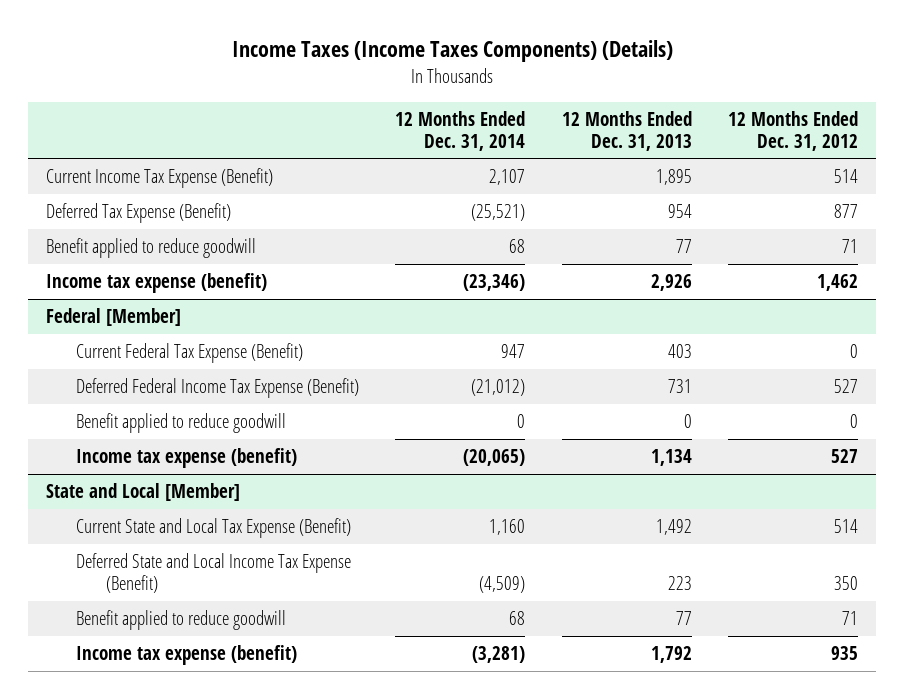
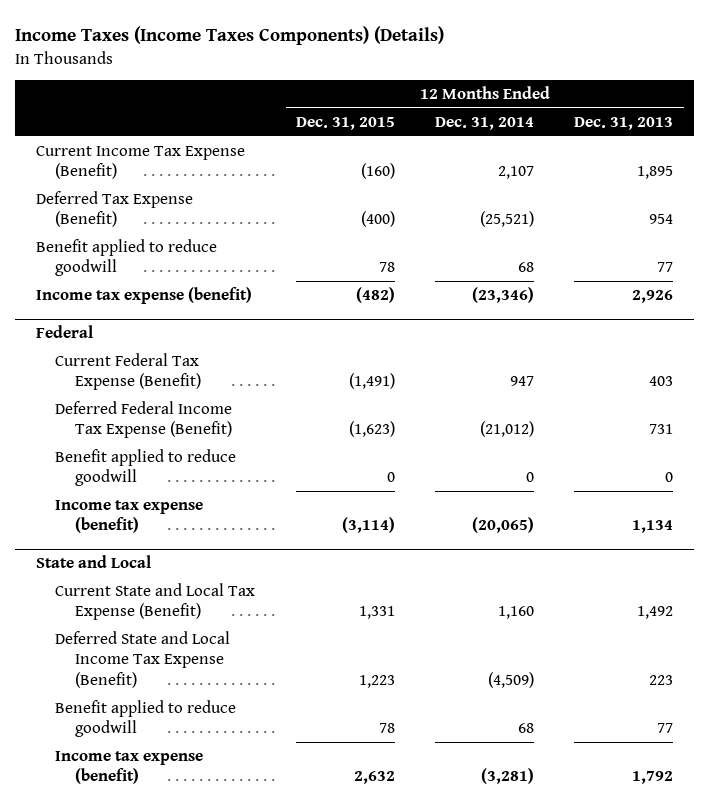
- | 12 Months Ended Dec. 31, 2014 | 12 Months Ended Dec. 31, 2013 | 12 Months Ended Dec. 31, 2012
+ | 12 Months Ended Dec. 31, 2015 | 12 Months Ended Dec. 31, 2014 | 12 Months Ended Dec. 31, 2013
- Federal [Member]
+ Federal
- State and Local [Member]
+ State and Local

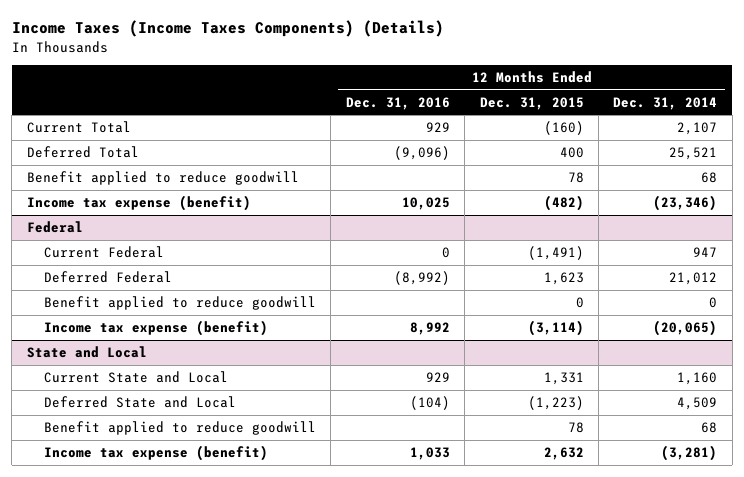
- | 12 Months Ended Dec. 31, 2015 | 12 Months Ended Dec. 31, 2014 | 12 Months Ended Dec. 31, 2013
+ | 12 Months Ended Dec. 31, 2016 | 12 Months Ended Dec. 31, 2015 | 12 Months Ended Dec. 31, 2014
- Current Income Tax Expense (Benefit) | (160) | 2,107 | 1,895
- Deferred Tax Expense (Benefit) | (400) | (25,521) | 954
+ Current Total | 929 | (160) | 2,107
+ Deferred Total | (9,096) | 400 | 25,521
@ Federal
- Current Federal Tax Expense (Benefit) | (1,491) | 947 | 403
- Deferred Federal Income Tax Expense (Benefit) | (1,623) | (21,012) | 731
+ Current Federal | 0 | (1,491) | 947
+ Deferred Federal | (8,992) | 1,623 | 21,012
@ State and Local
- Current State and Local Tax Expense (Benefit) | 1,331 | 1,160 | 1,492
- Deferred State and Local Income Tax Expense (Benefit) | 1,223 | (4,509) | 223
+ Current State and Local | 929 | 1,331 | 1,160
+ Deferred State and Local | (104) | (1,223) | 4,509

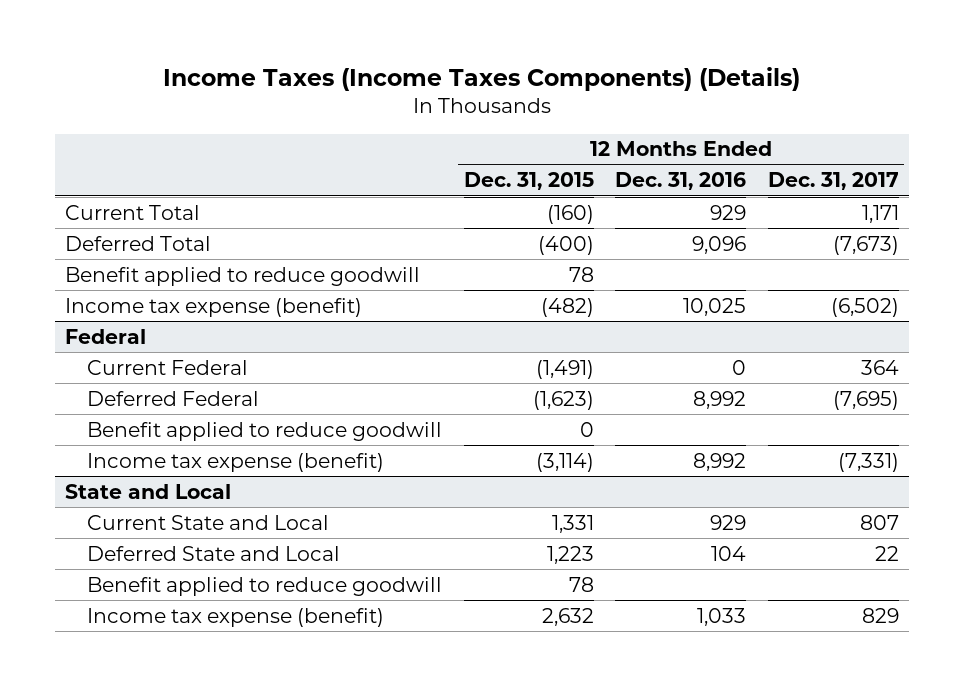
- | 12 Months Ended Dec. 31, 2016 | 12 Months Ended Dec. 31, 2015 | 12 Months Ended Dec. 31, 2014
+ | 12 Months Ended Dec. 31, 2015 | 12 Months Ended Dec. 31, 2016 | 12 Months Ended Dec. 31, 2017
- Deferred Total | (9,096) | 400 | 25,521
+ Deferred Total | (400) | 9,096 | (7,673)
@ Federal
- Deferred Federal | (8,992) | 1,623 | 21,012
+ Deferred Federal | (1,623) | 8,992 | (7,695)
@ State and Local
- Deferred State and Local | (104) | (1,223) | 4,509
+ Deferred State and Local | 1,223 | 104 | 22

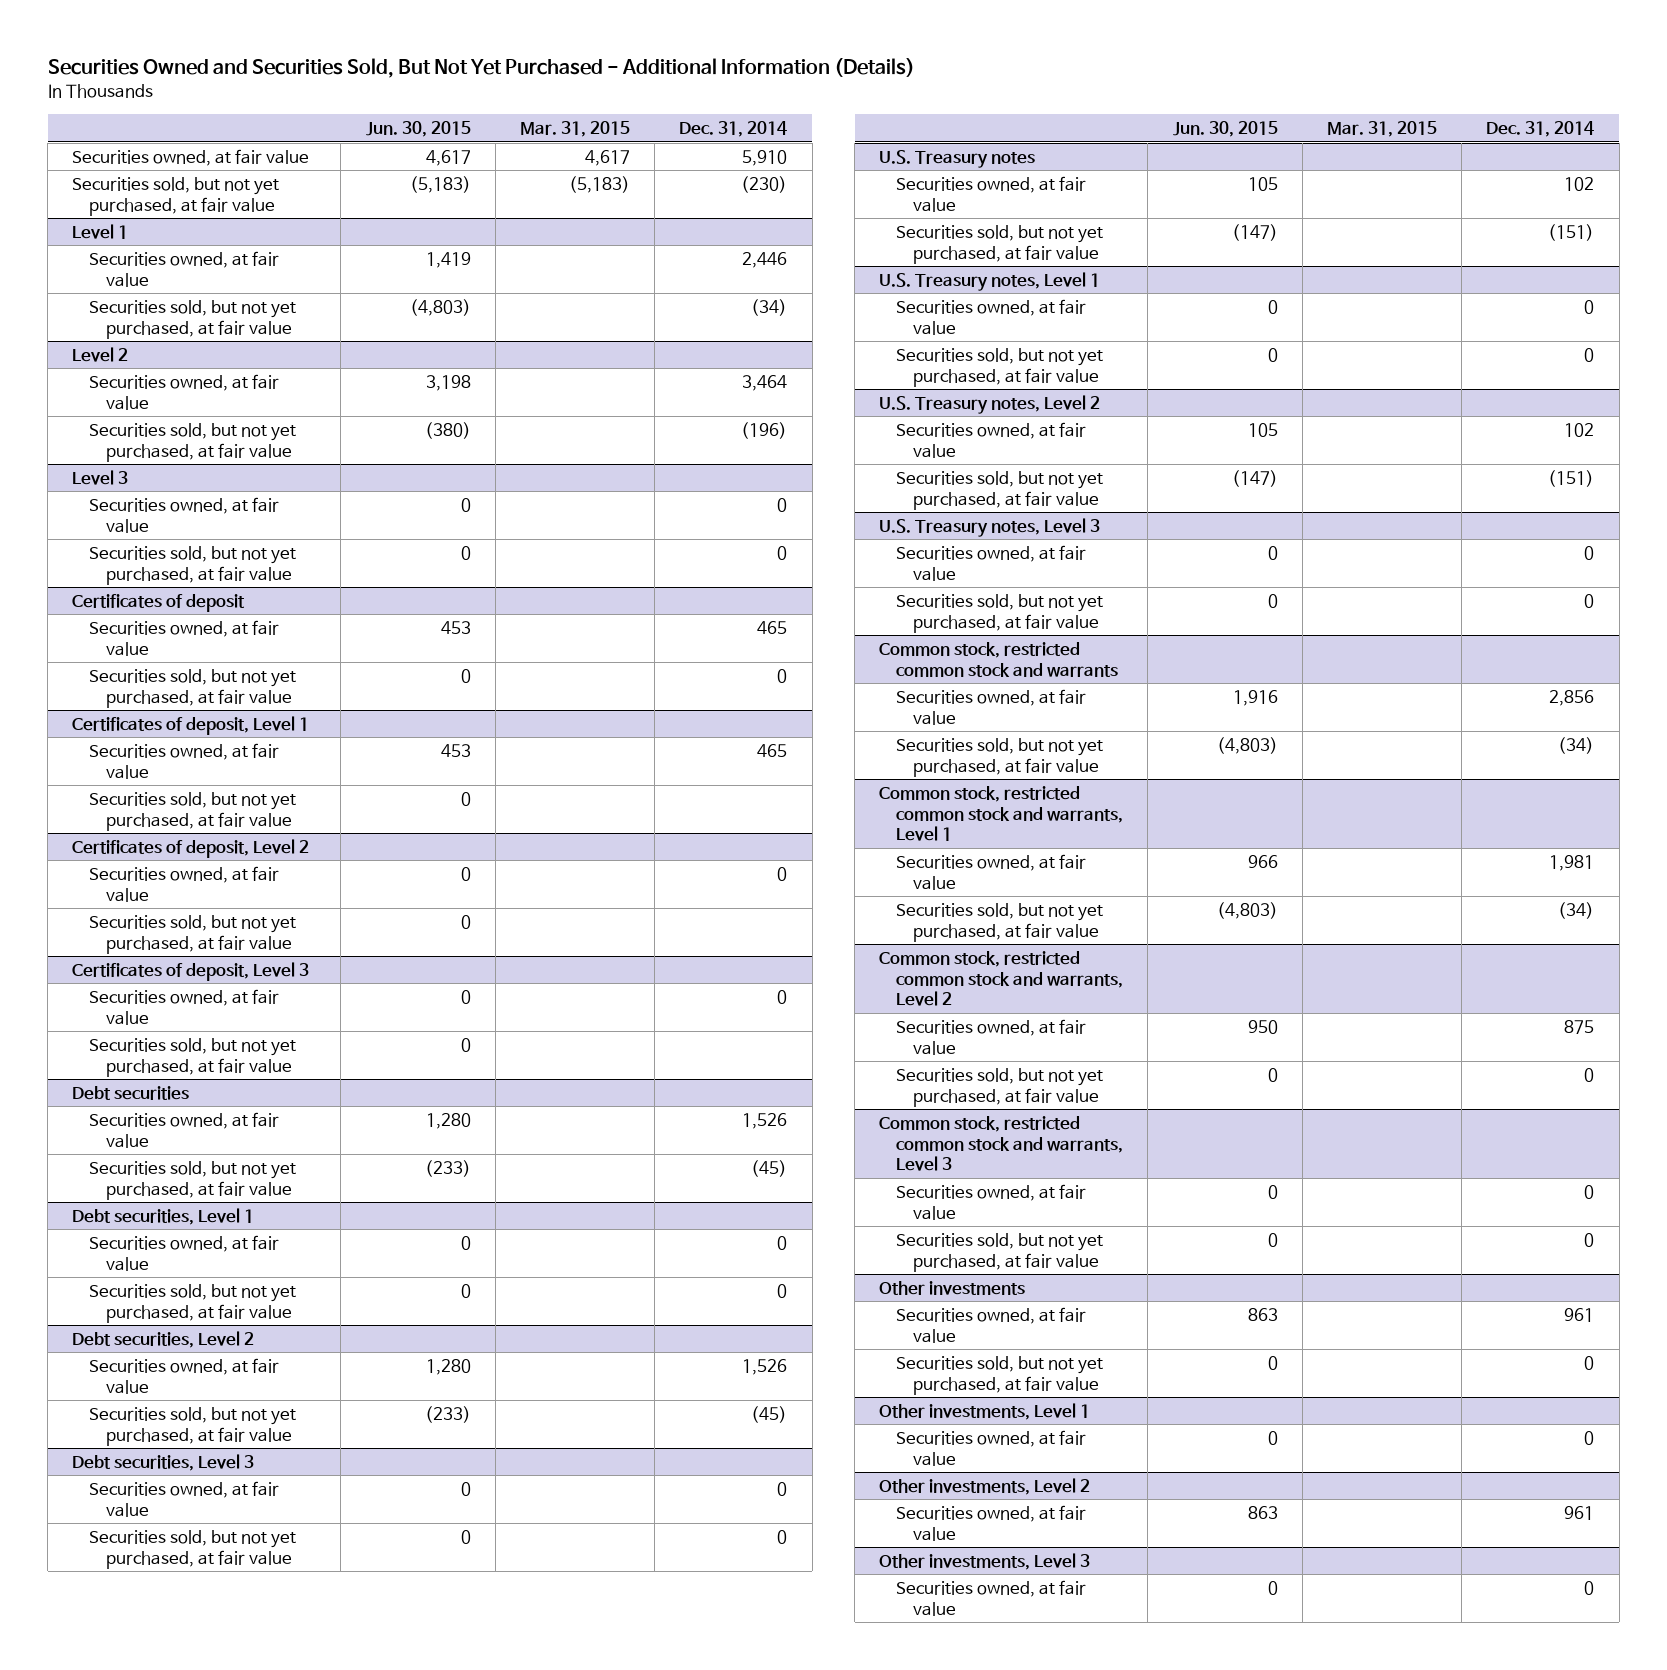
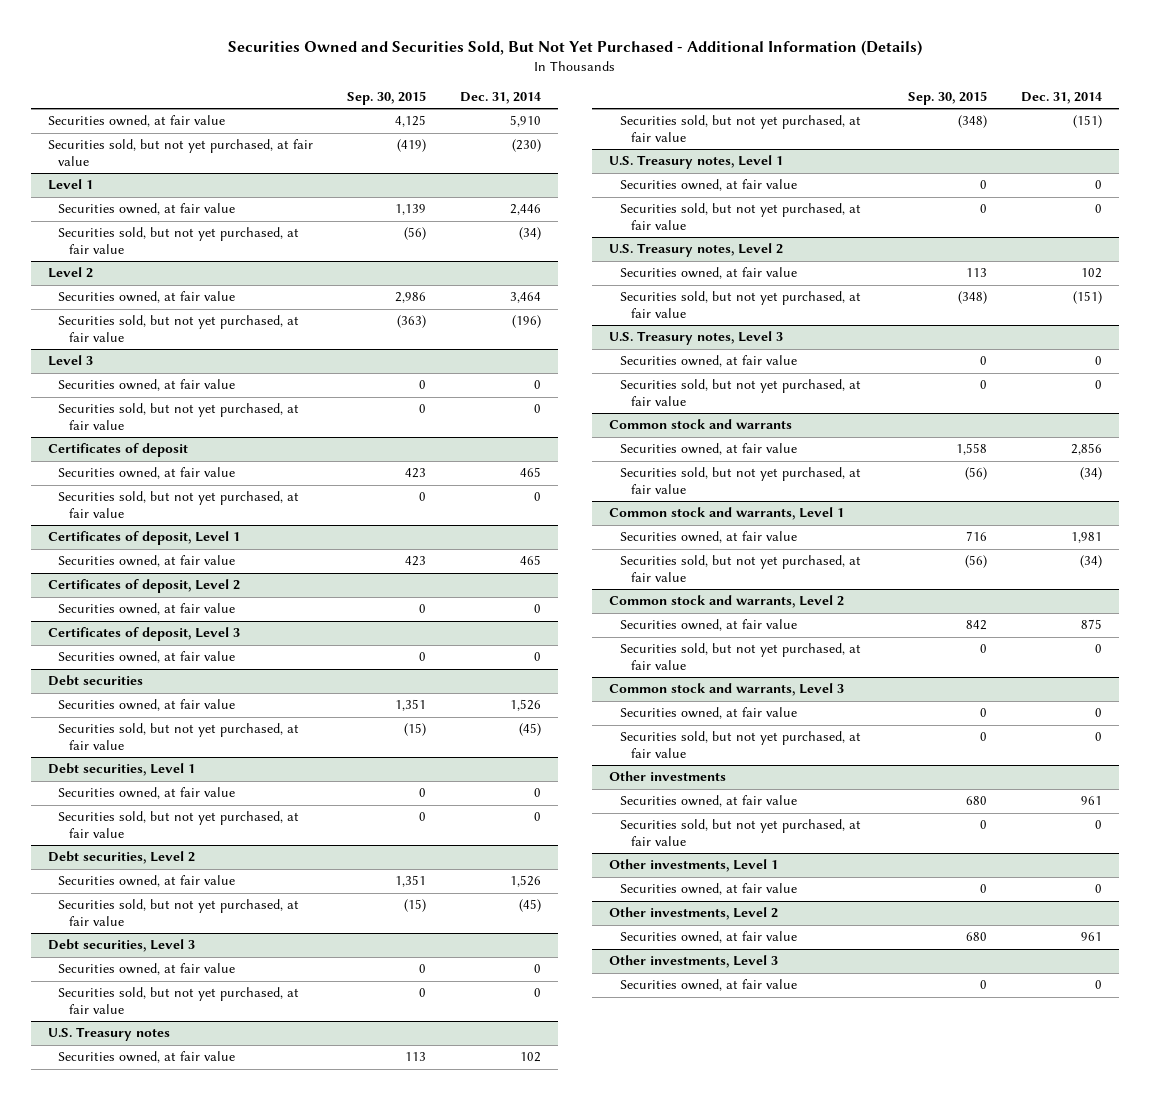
- | Jun. 30, 2015 | Mar. 31, 2015 | Dec. 31, 2014
+ | Sep. 30, 2015 | Dec. 31, 2014
@ Certificates of deposit, Level 1
- Securities sold, but not yet purchased, at fair value | 0 | |
@ Certificates of deposit, Level 2
- Securities sold, but not yet purchased, at fair value | 0 | |
@ Certificates of deposit, Level 3
- Securities sold, but not yet purchased, at fair value | 0 | |
- Common stock, restricted common stock and warrants
+ Common stock and warrants
- Common stock, restricted common stock and warrants, Level 1
+ Common stock and warrants, Level 1
- Common stock, restricted common stock and warrants, Level 2
+ Common stock and warrants, Level 2
- Common stock, restricted common stock and warrants, Level 3
+ Common stock and warrants, Level 3

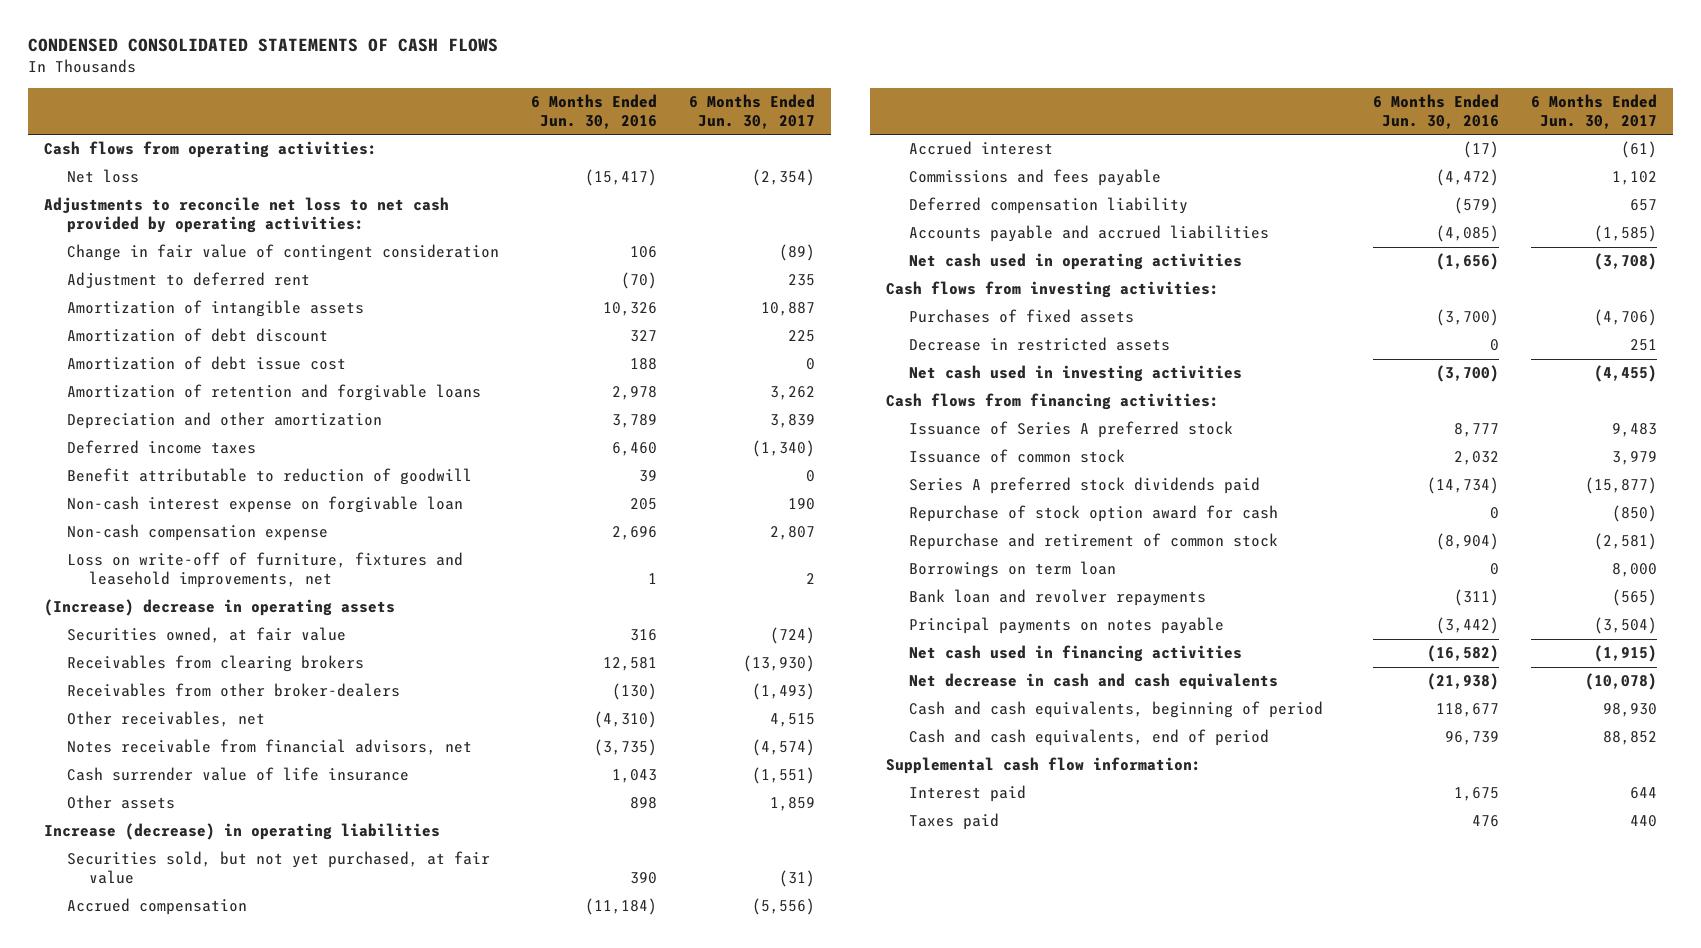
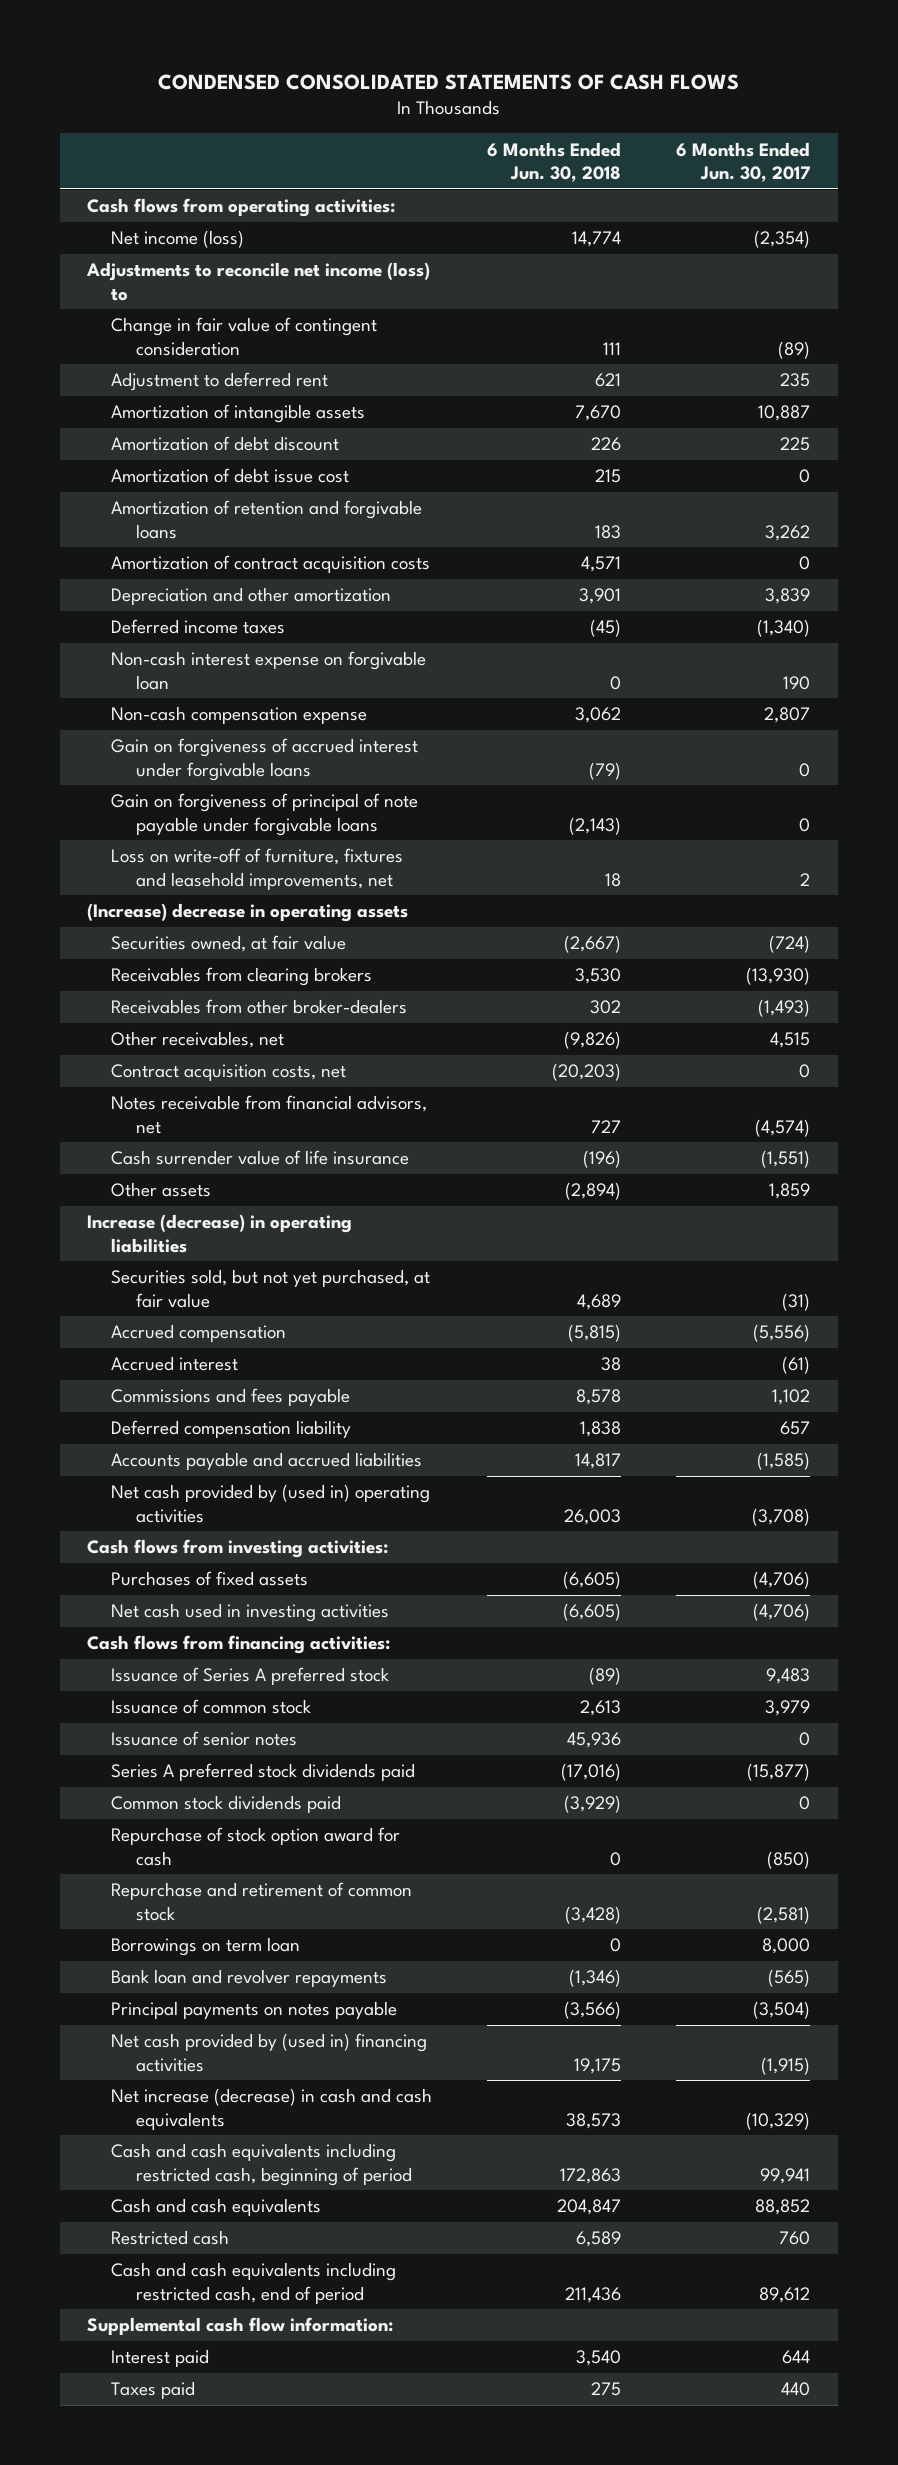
- | 6 Months Ended Jun. 30, 2016 | 6 Months Ended Jun. 30, 2017
+ | 6 Months Ended Jun. 30, 2018 | 6 Months Ended Jun. 30, 2017
- Net loss | (15,417) | (2,354)
- Adjustments to reconcile net loss to net cash provided by operating activities:
+ Net income (loss) | 14,774 | (2,354)
+ Adjustments to reconcile net income (loss) to
+ Amortization of contract acquisition costs | 4,571 | 0
- Benefit attributable to reduction of goodwill | 39 | 0
+ Gain on forgiveness of accrued interest under forgivable loans | (79) | 0
+ Gain on forgiveness of principal of note payable under forgivable loans | (2,143) | 0
+ Contract acquisition costs, net | (20,203) | 0
- Net cash used in operating activities | (1,656) | (3,708)
+ Net cash provided by (used in) operating activities | 26,003 | (3,708)
- Decrease in restricted assets | 0 | 251
- Net cash used in investing activities | (3,700) | (4,455)
+ Net cash used in investing activities | (6,605) | (4,706)
+ Issuance of senior notes | 45,936 | 0
+ Common stock dividends paid | (3,929) | 0
- Net cash used in financing activities | (16,582) | (1,915)
- Net decrease in cash and cash equivalents | (21,938) | (10,078)
- Cash and cash equivalents, beginning of period | 118,677 | 98,930
- Cash and cash equivalents, end of period | 96,739 | 88,852
+ Net cash provided by (used in) financing activities | 19,175 | (1,915)
+ Net increase (decrease) in cash and cash equivalents | 38,573 | (10,329)
+ Cash and cash equivalents including restricted cash, beginning of period | 172,863 | 99,941
+ Cash and cash equivalents | 204,847 | 88,852
+ Restricted cash | 6,589 | 760
+ Cash and cash equivalents including restricted cash, end of period | 211,436 | 89,612

